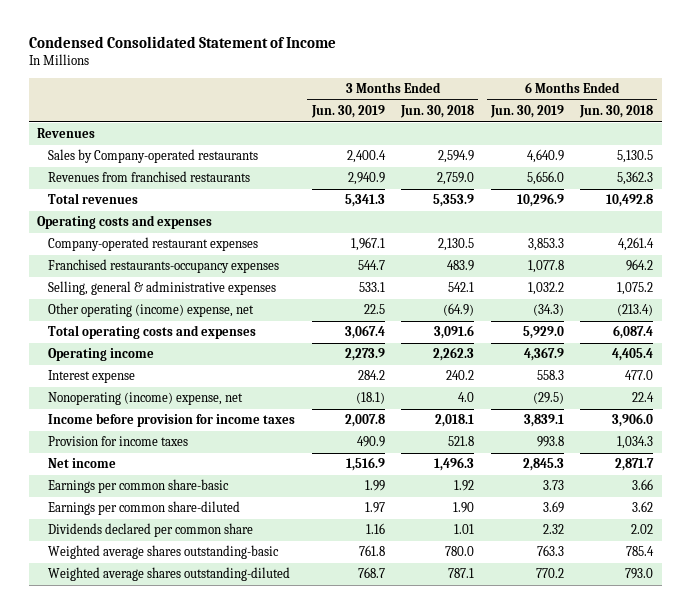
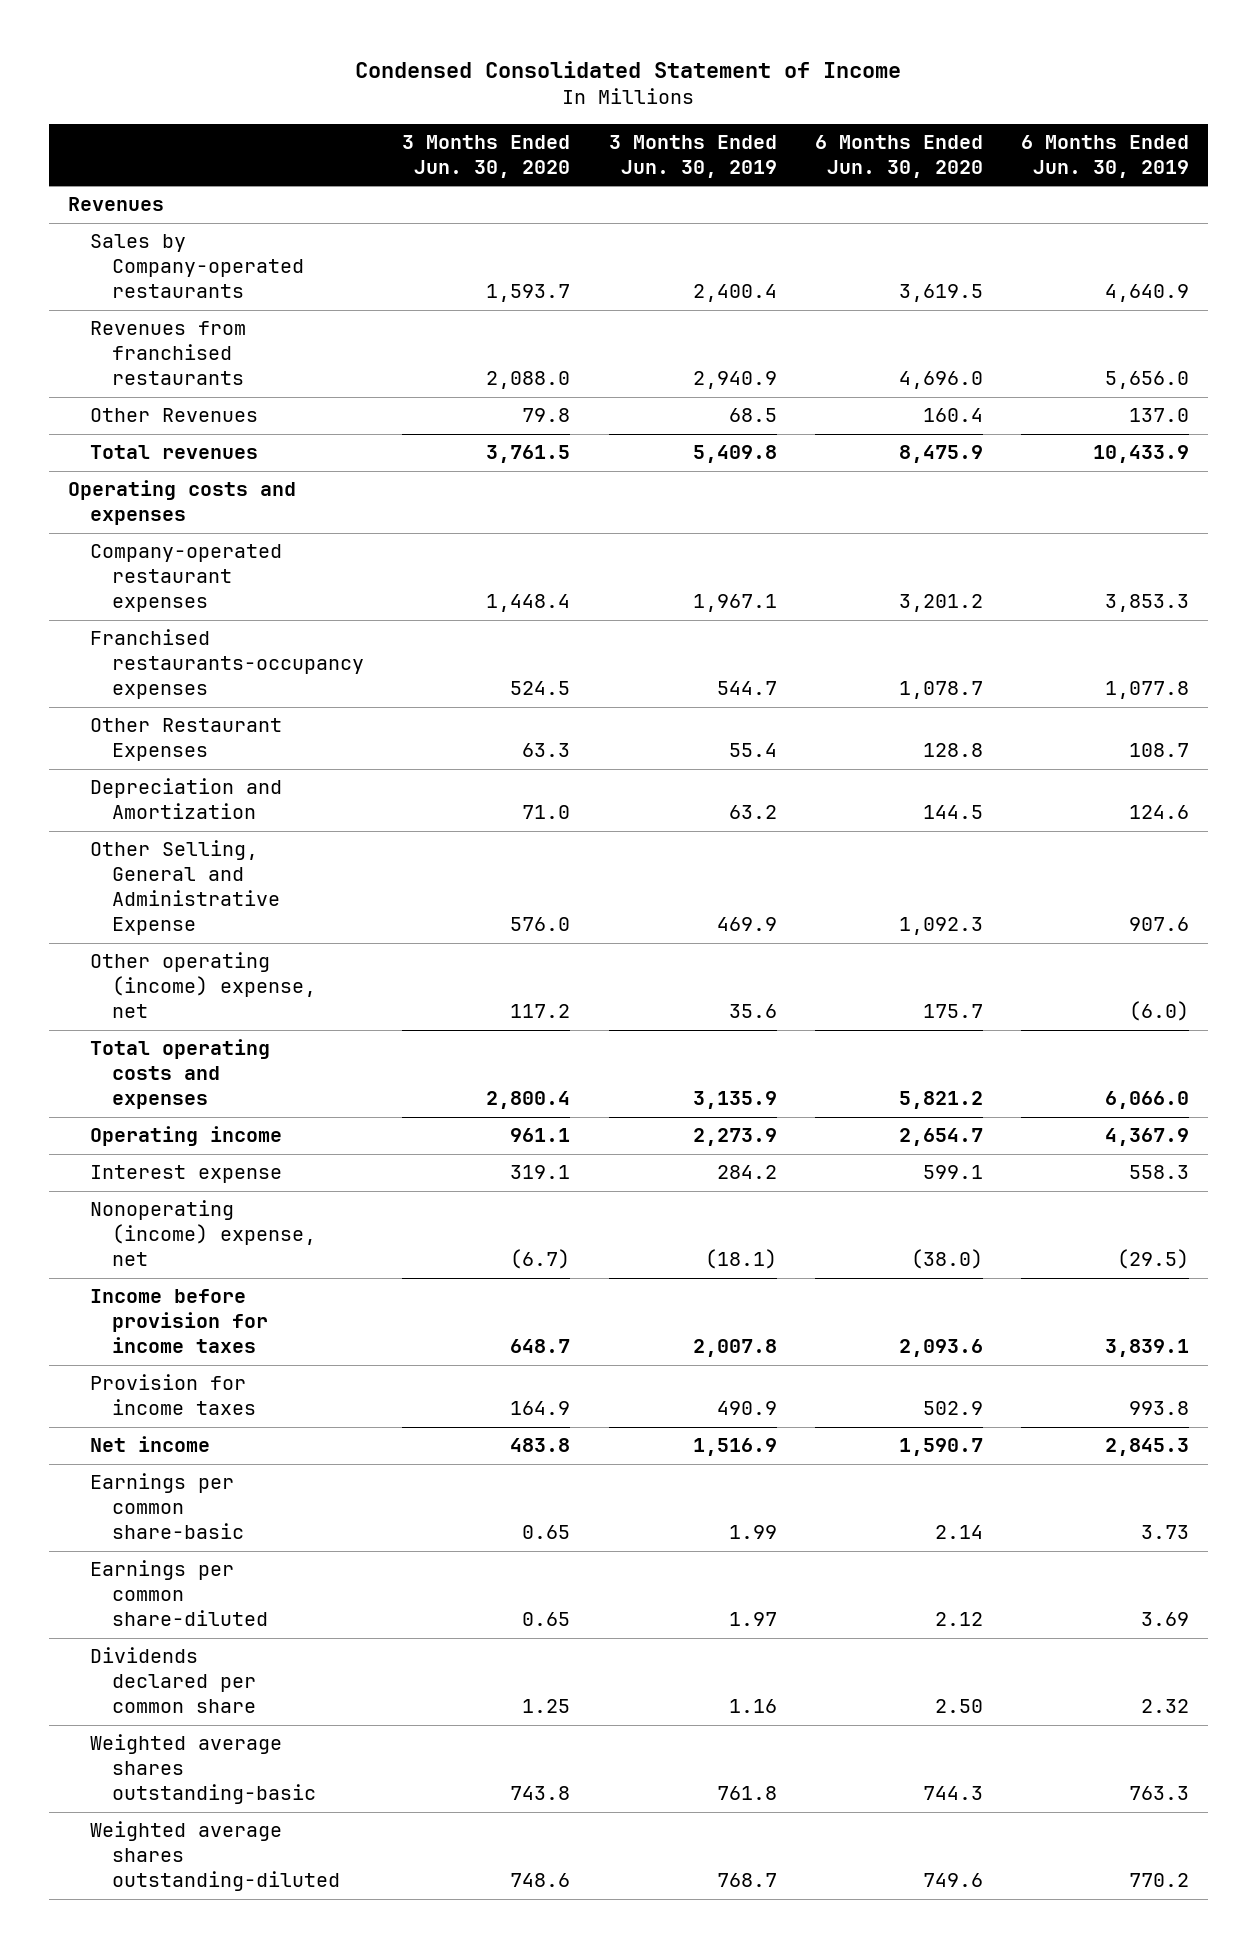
- | 3 Months Ended Jun. 30, 2019 | 3 Months Ended Jun. 30, 2018 | 6 Months Ended Jun. 30, 2019 | 6 Months Ended Jun. 30, 2018
+ | 3 Months Ended Jun. 30, 2020 | 3 Months Ended Jun. 30, 2019 | 6 Months Ended Jun. 30, 2020 | 6 Months Ended Jun. 30, 2019
- Total revenues | 5,341.3 | 5,353.9 | 10,296.9 | 10,492.8
+ Other Revenues | 79.8 | 68.5 | 160.4 | 137.0
+ Total revenues | 3,761.5 | 5,409.8 | 8,475.9 | 10,433.9
- Selling, general & administrative expenses | 533.1 | 542.1 | 1,032.2 | 1,075.2
- Other operating (income) expense, net | 22.5 | (64.9) | (34.3) | (213.4)
- Total operating costs and expenses | 3,067.4 | 3,091.6 | 5,929.0 | 6,087.4
+ Other Restaurant Expenses | 63.3 | 55.4 | 128.8 | 108.7
+ Depreciation and Amortization | 71.0 | 63.2 | 144.5 | 124.6
+ Other Selling, General and Administrative Expense | 576.0 | 469.9 | 1,092.3 | 907.6
+ Other operating (income) expense, net | 117.2 | 35.6 | 175.7 | (6.0)
+ Total operating costs and expenses | 2,800.4 | 3,135.9 | 5,821.2 | 6,066.0

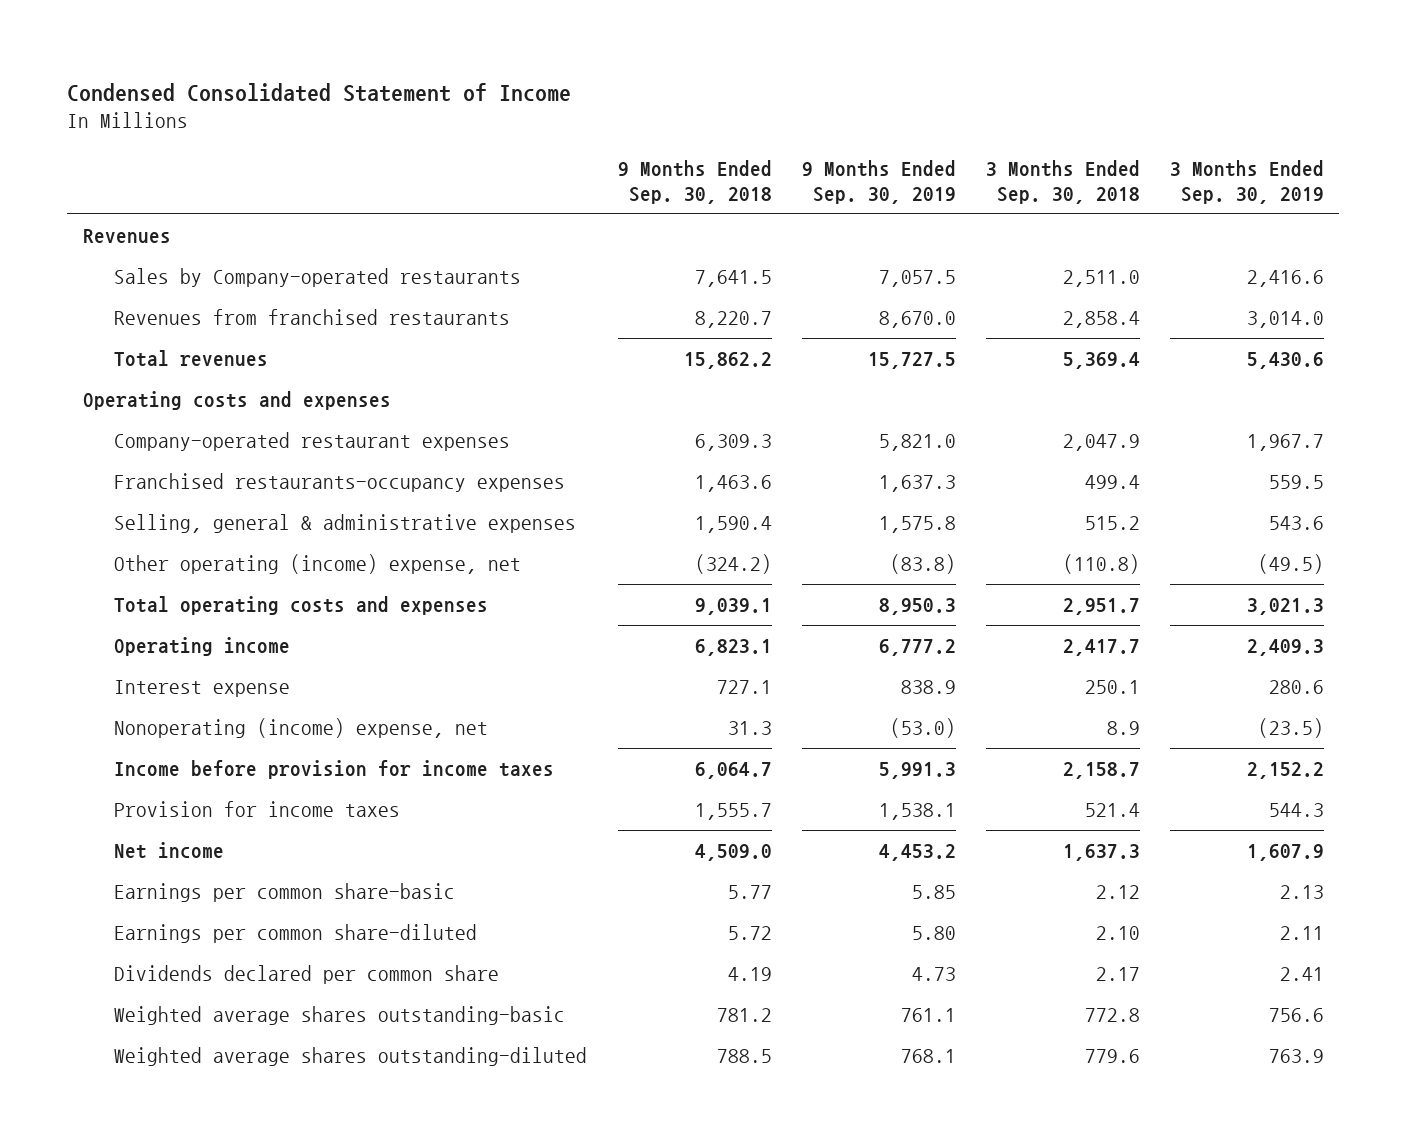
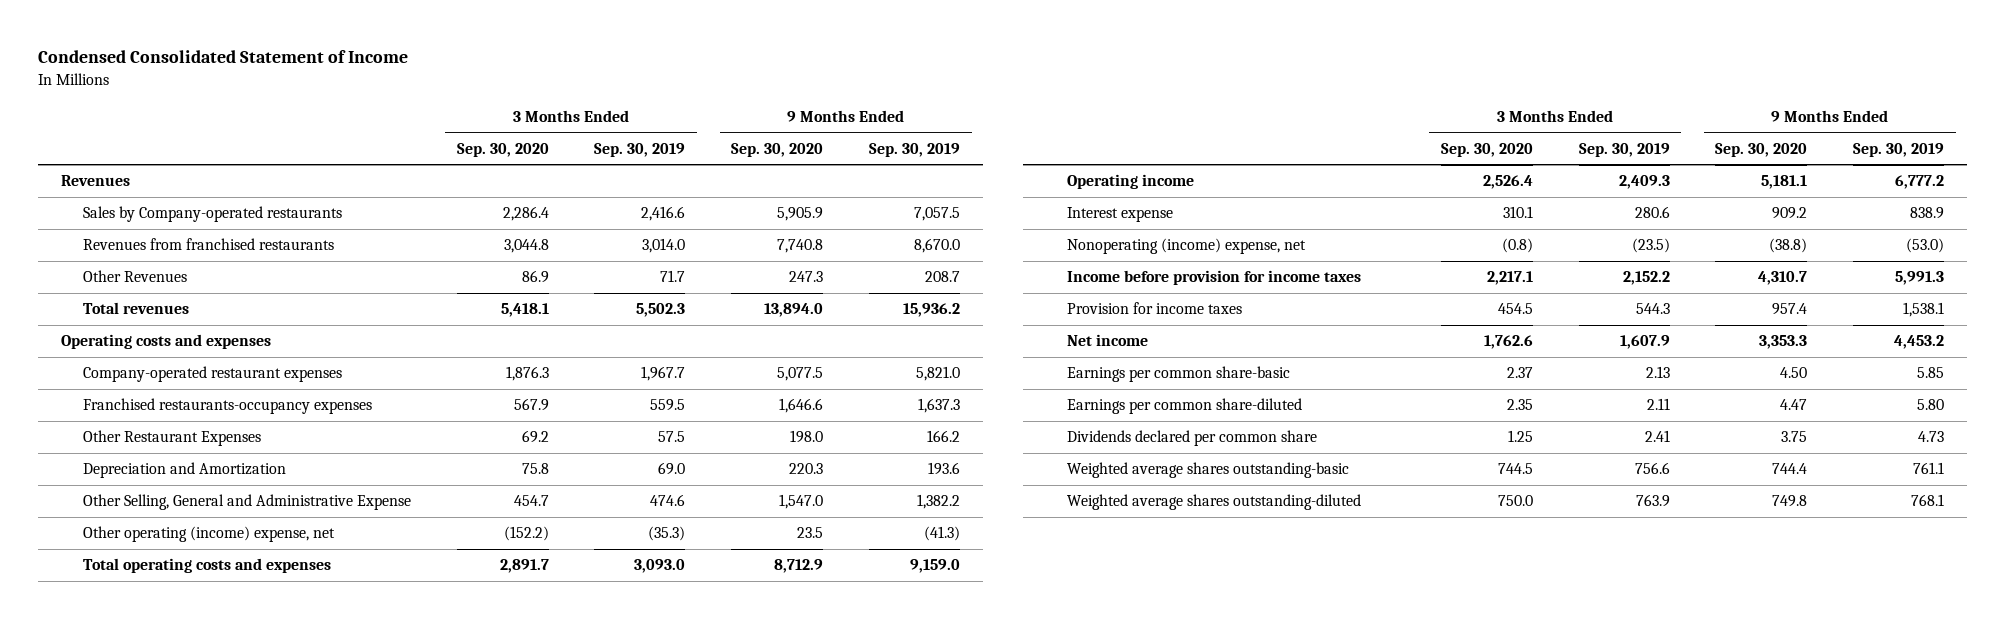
- | 9 Months Ended Sep. 30, 2018 | 9 Months Ended Sep. 30, 2019 | 3 Months Ended Sep. 30, 2018 | 3 Months Ended Sep. 30, 2019
+ | 3 Months Ended Sep. 30, 2020 | 3 Months Ended Sep. 30, 2019 | 9 Months Ended Sep. 30, 2020 | 9 Months Ended Sep. 30, 2019
- Total revenues | 15,862.2 | 15,727.5 | 5,369.4 | 5,430.6
+ Other Revenues | 86.9 | 71.7 | 247.3 | 208.7
+ Total revenues | 5,418.1 | 5,502.3 | 13,894.0 | 15,936.2
- Selling, general & administrative expenses | 1,590.4 | 1,575.8 | 515.2 | 543.6
- Other operating (income) expense, net | (324.2) | (83.8) | (110.8) | (49.5)
- Total operating costs and expenses | 9,039.1 | 8,950.3 | 2,951.7 | 3,021.3
+ Other Restaurant Expenses | 69.2 | 57.5 | 198.0 | 166.2
+ Depreciation and Amortization | 75.8 | 69.0 | 220.3 | 193.6
+ Other Selling, General and Administrative Expense | 454.7 | 474.6 | 1,547.0 | 1,382.2
+ Other operating (income) expense, net | (152.2) | (35.3) | 23.5 | (41.3)
+ Total operating costs and expenses | 2,891.7 | 3,093.0 | 8,712.9 | 9,159.0

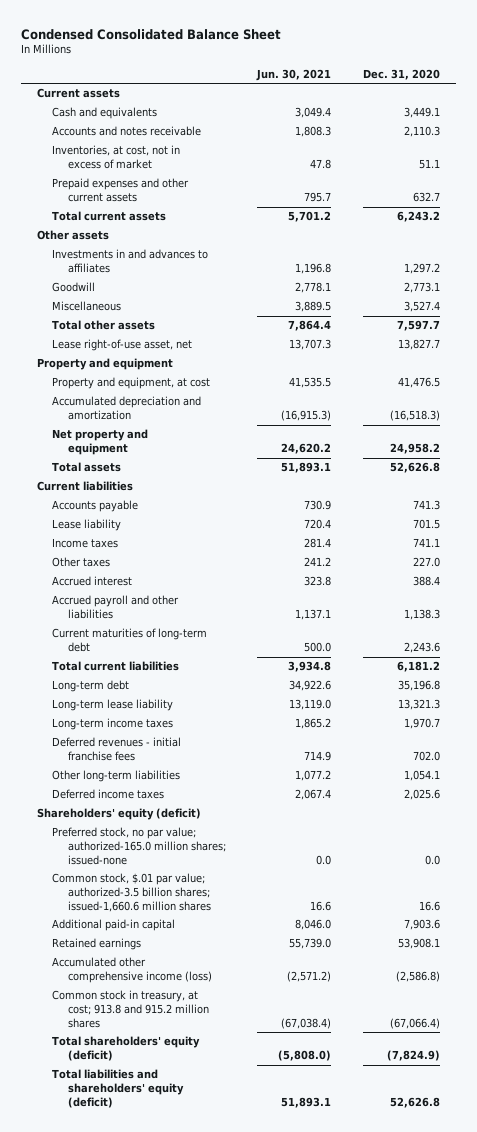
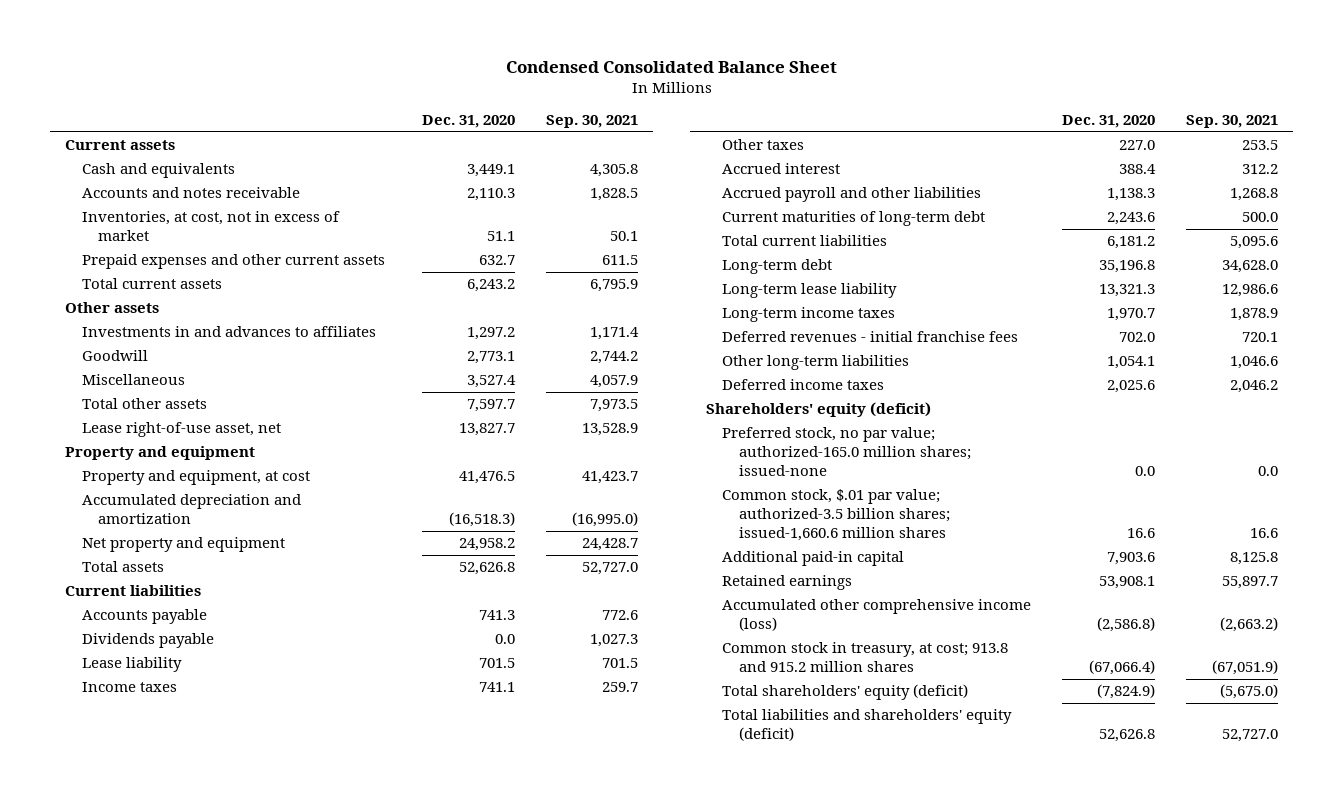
- | Jun. 30, 2021 | Dec. 31, 2020
+ | Dec. 31, 2020 | Sep. 30, 2021
+ Dividends payable | 0.0 | 1,027.3

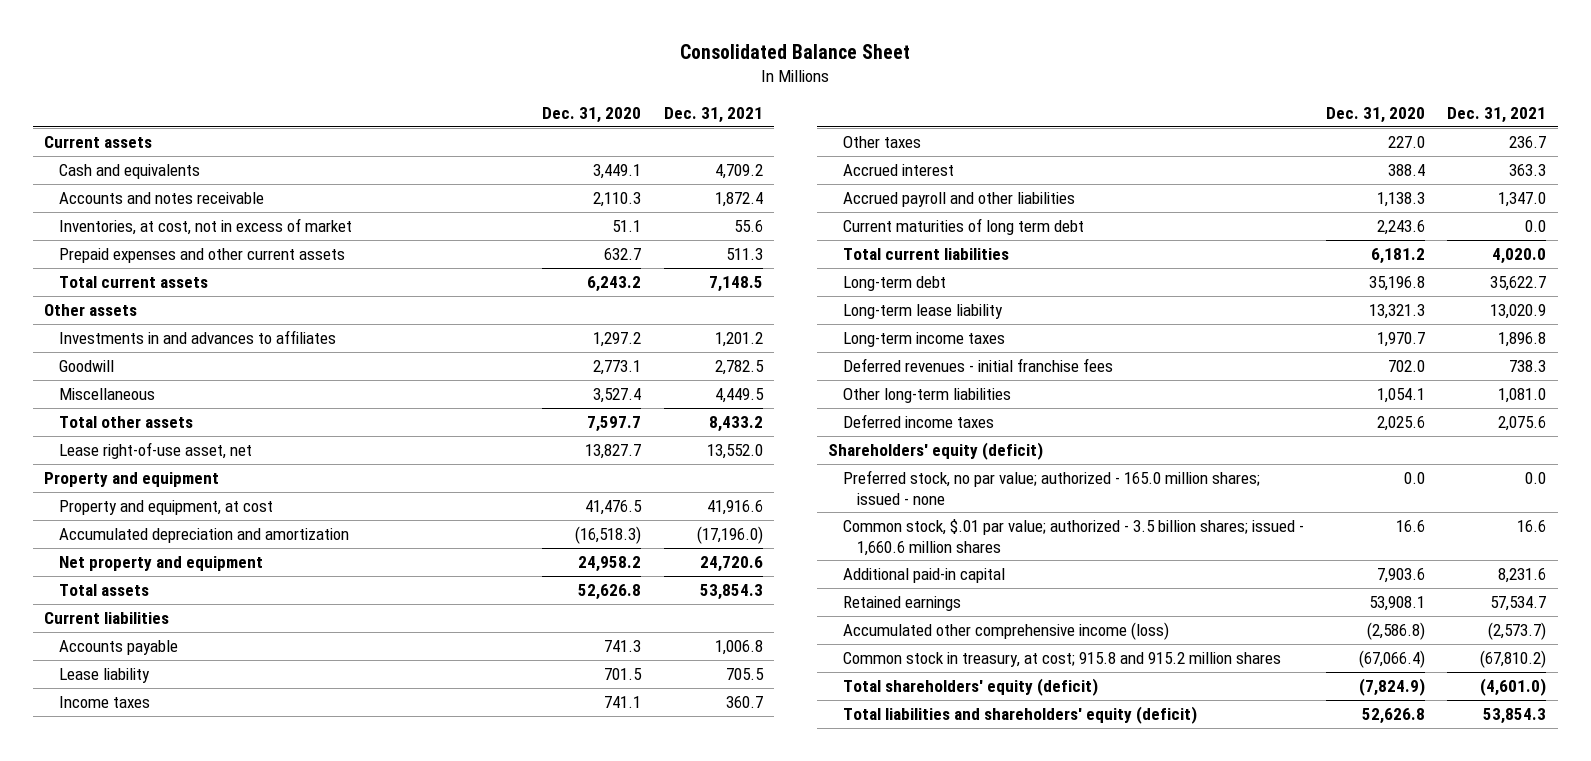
- Condensed Consolidated Balance Sheet
+ Consolidated Balance Sheet
- | Dec. 31, 2020 | Sep. 30, 2021
+ | Dec. 31, 2020 | Dec. 31, 2021
- Dividends payable | 0.0 | 1,027.3
- Current maturities of long-term debt | 2,243.6 | 500.0
+ Current maturities of long term debt | 2,243.6 | 0.0
- Preferred stock, no par value; authorized-165.0 million shares; issued-none | 0.0 | 0.0
- Common stock, $.01 par value; authorized-3.5 billion shares; issued-1,660.6 million shares | 16.6 | 16.6
+ Preferred stock, no par value; authorized - 165.0 million shares; issued - none | 0.0 | 0.0
+ Common stock, $.01 par value; authorized - 3.5 billion shares; issued - 1,660.6 million shares | 16.6 | 16.6
- Common stock in treasury, at cost; 913.8 and 915.2 million shares | (67,066.4) | (67,051.9)
+ Common stock in treasury, at cost; 915.8 and 915.2 million shares | (67,066.4) | (67,810.2)

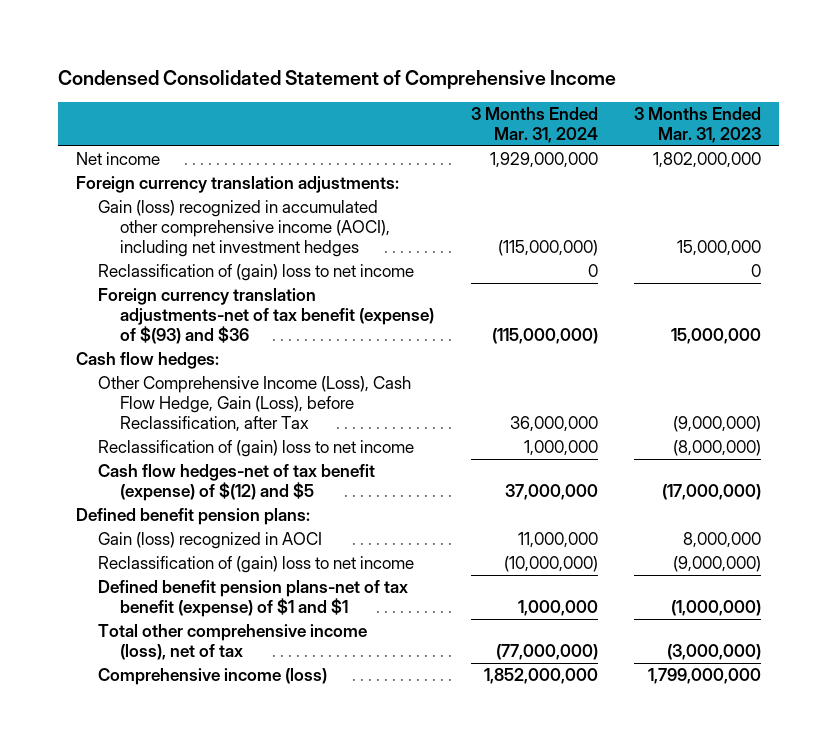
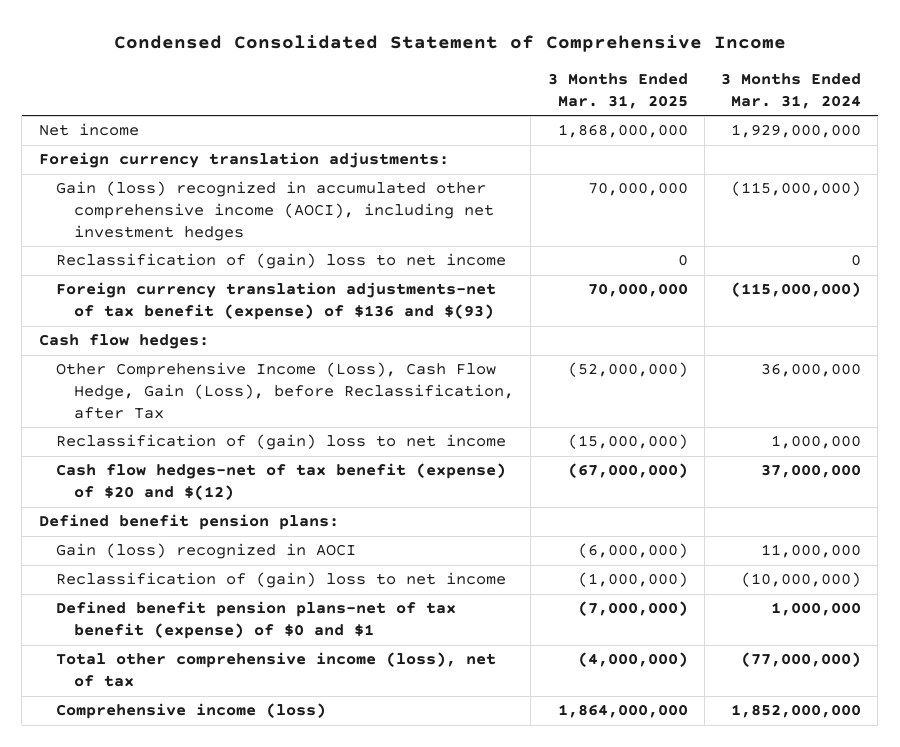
- | 3 Months Ended Mar. 31, 2024 | 3 Months Ended Mar. 31, 2023
+ | 3 Months Ended Mar. 31, 2025 | 3 Months Ended Mar. 31, 2024
- Foreign currency translation adjustments-net of tax benefit (expense) of $(93) and $36 | (115,000,000) | 15,000,000
+ Foreign currency translation adjustments-net of tax benefit (expense) of $136 and $(93) | 70,000,000 | (115,000,000)
- Cash flow hedges-net of tax benefit (expense) of $(12) and $5 | 37,000,000 | (17,000,000)
+ Cash flow hedges-net of tax benefit (expense) of $20 and $(12) | (67,000,000) | 37,000,000
- Defined benefit pension plans-net of tax benefit (expense) of $1 and $1 | 1,000,000 | (1,000,000)
+ Defined benefit pension plans-net of tax benefit (expense) of $0 and $1 | (7,000,000) | 1,000,000

